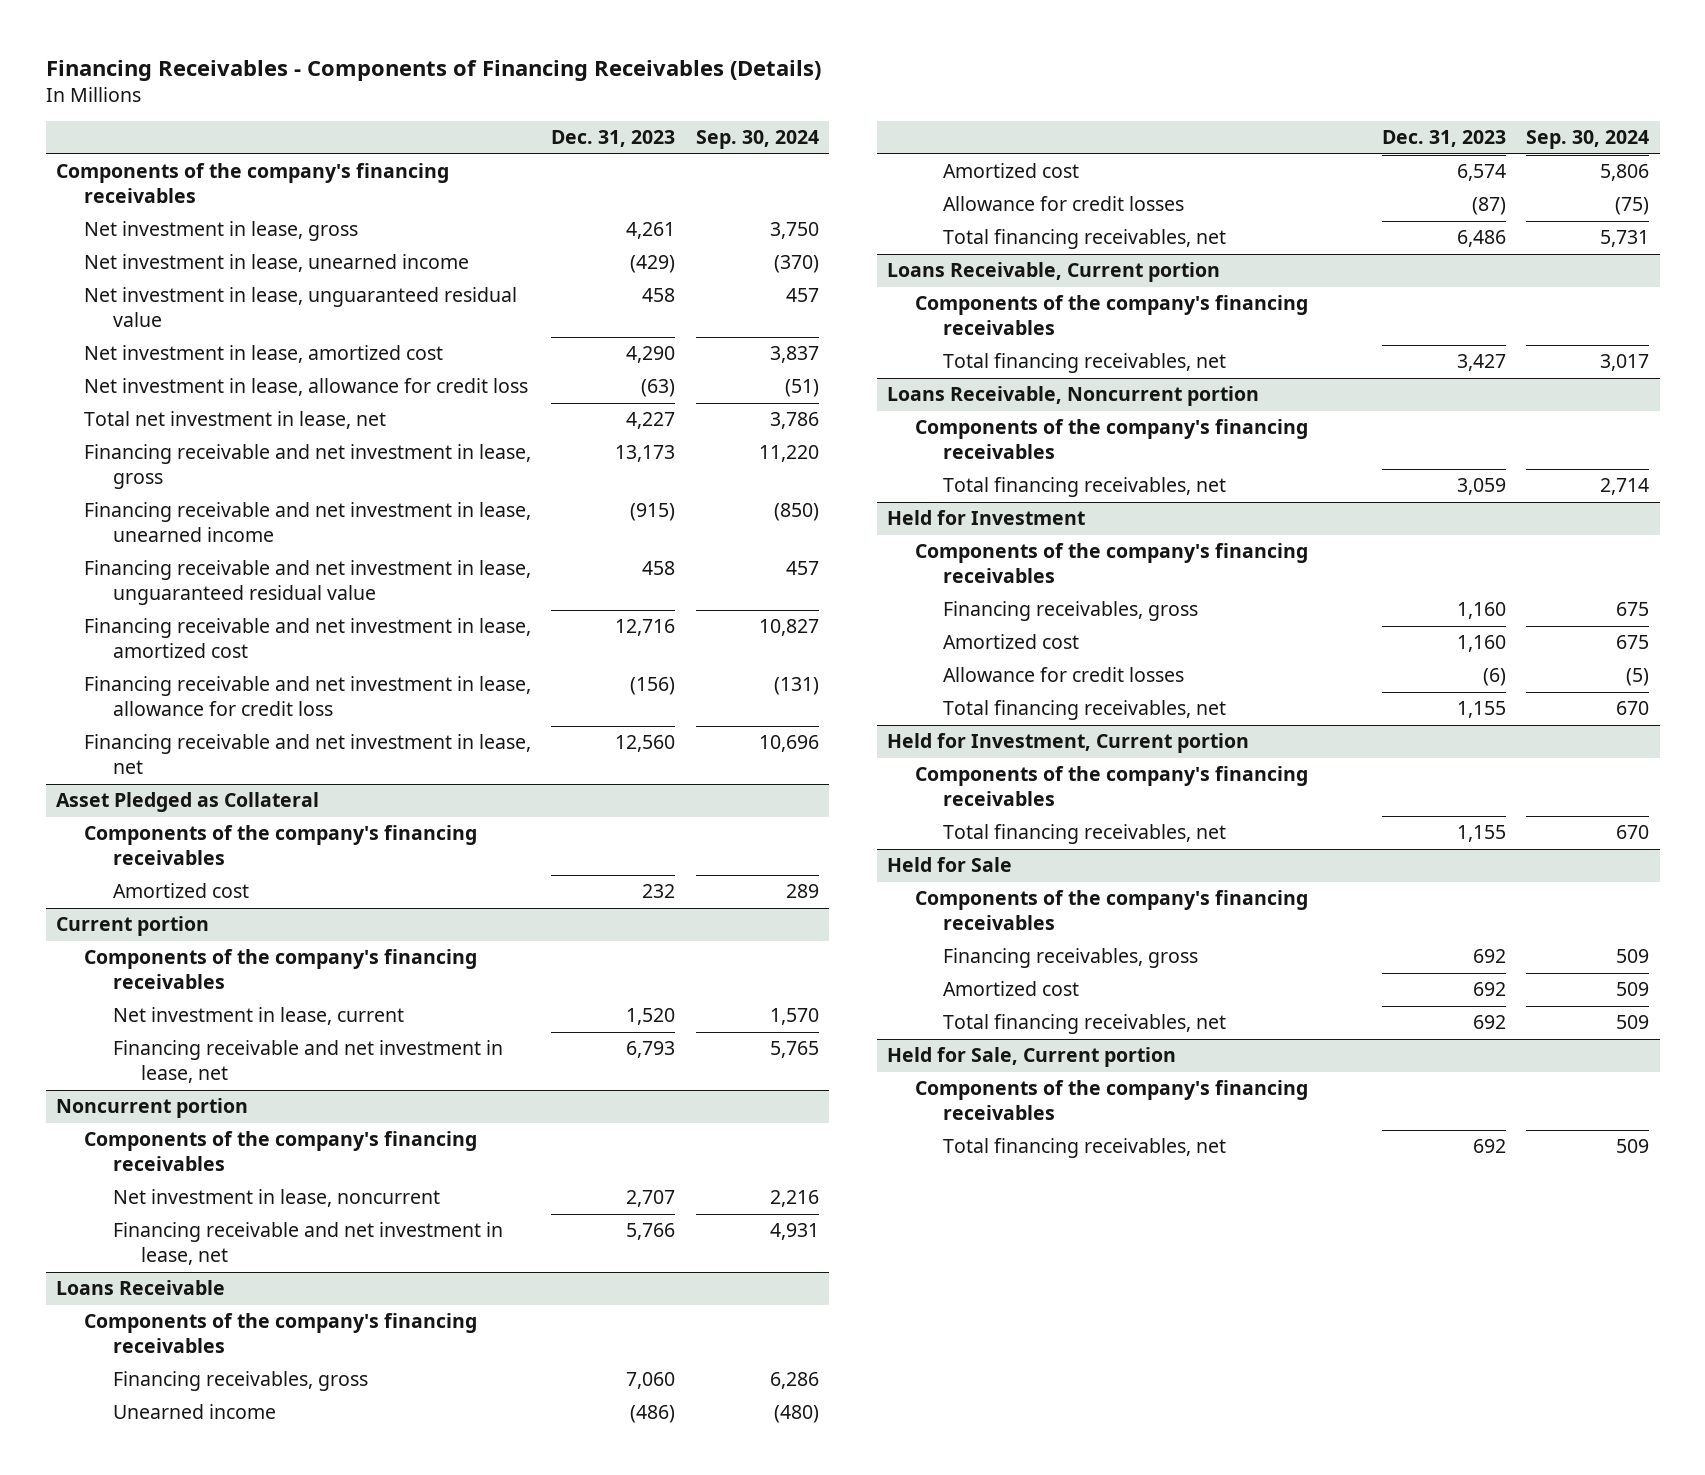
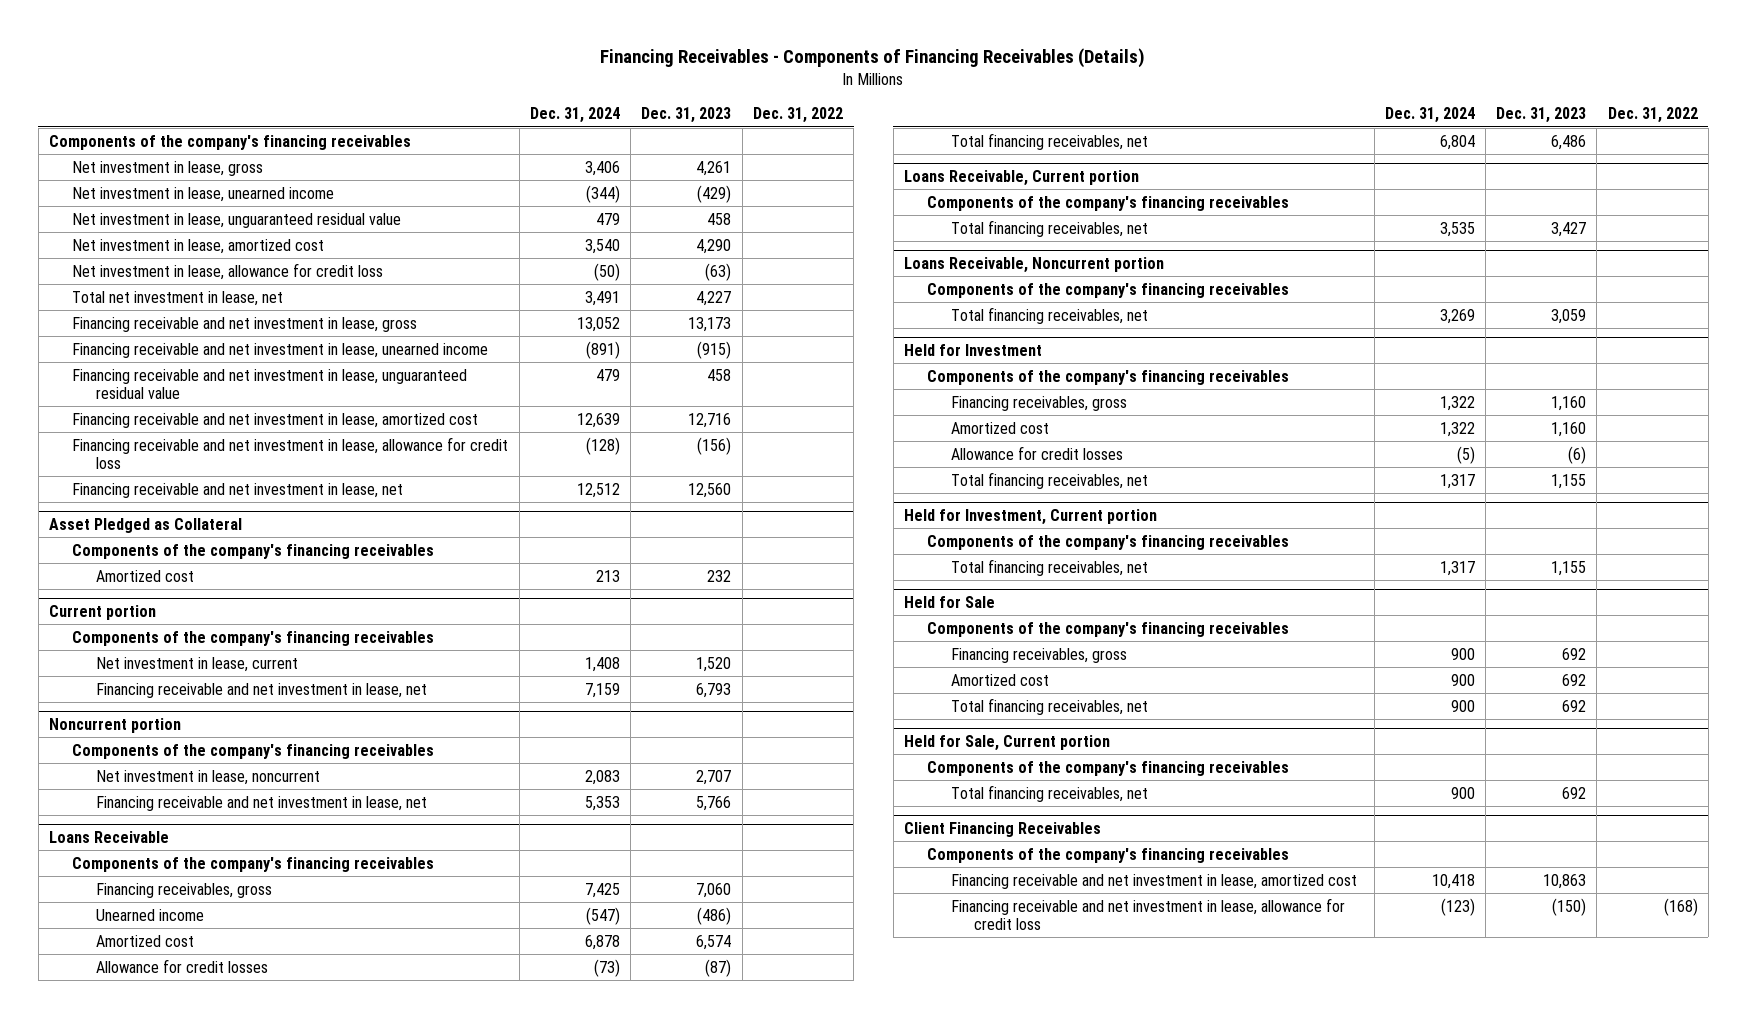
- | Dec. 31, 2023 | Sep. 30, 2024
+ | Dec. 31, 2024 | Dec. 31, 2023 | Dec. 31, 2022
+ Client Financing Receivables
+ Components of the company's financing receivables
+ Financing receivable and net investment in lease, amortized cost | 10,418 | 10,863 |
+ Financing receivable and net investment in lease, allowance for credit loss | (123) | (150) | (168)

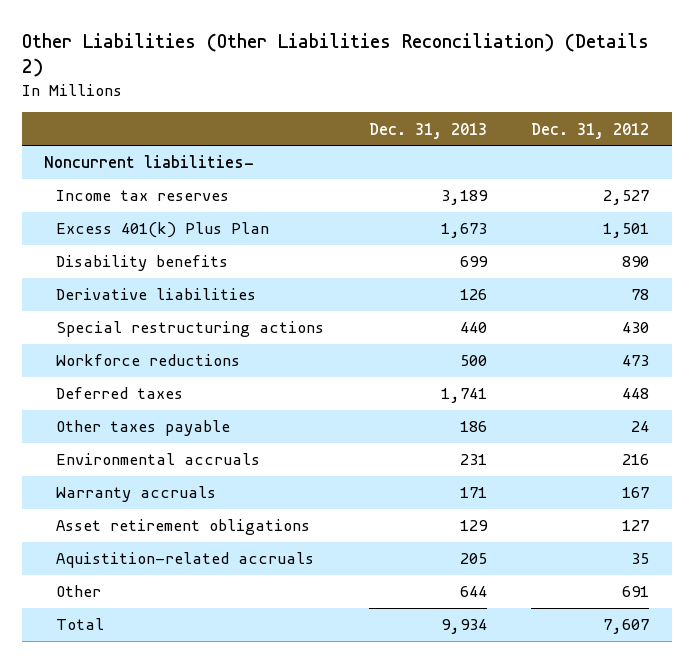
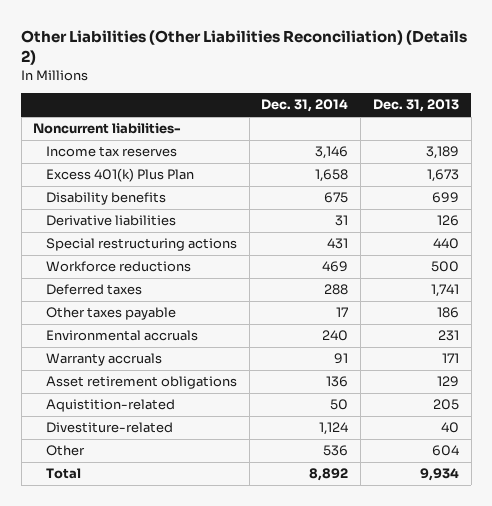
- | Dec. 31, 2013 | Dec. 31, 2012
+ | Dec. 31, 2014 | Dec. 31, 2013
- Aquistition-related accruals | 205 | 35
- Other | 644 | 691
+ Aquistition-related | 50 | 205
+ Divestiture-related | 1,124 | 40
+ Other | 536 | 604

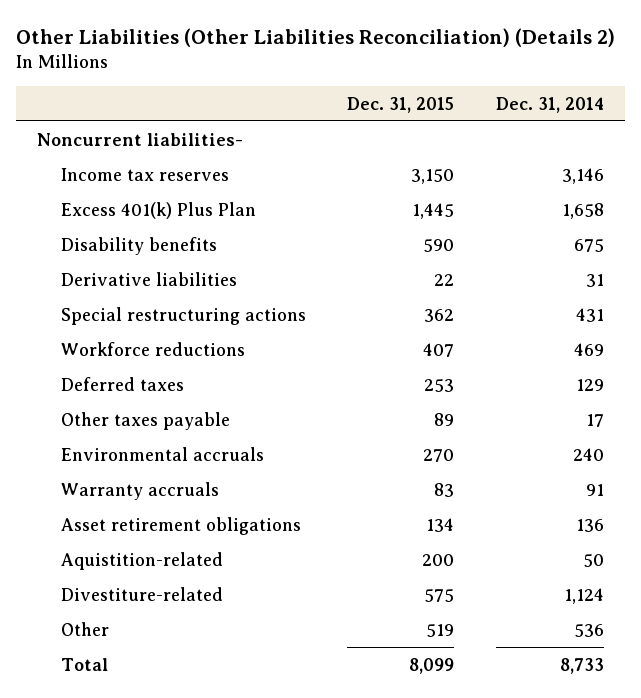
- | Dec. 31, 2014 | Dec. 31, 2013
+ | Dec. 31, 2015 | Dec. 31, 2014
- Deferred taxes | 288 | 1,741
+ Deferred taxes | 253 | 129
- Total | 8,892 | 9,934
+ Total | 8,099 | 8,733

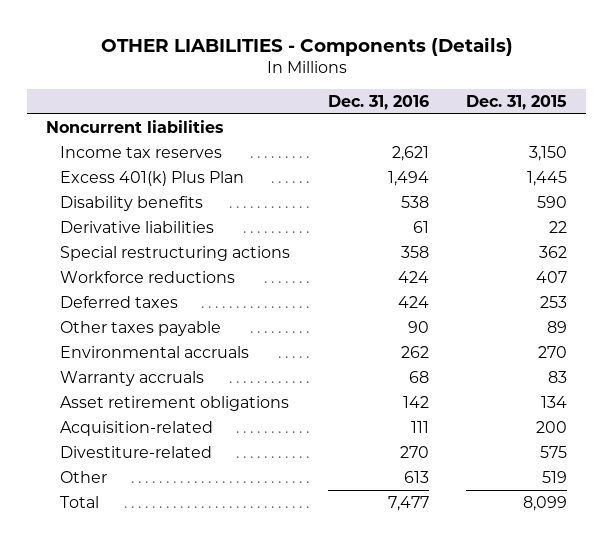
- Other Liabilities (Other Liabilities Reconciliation) (Details 2)
+ OTHER LIABILITIES - Components (Details)
- | Dec. 31, 2015 | Dec. 31, 2014
+ | Dec. 31, 2016 | Dec. 31, 2015
- Noncurrent liabilities-
+ Noncurrent liabilities
- Aquistition-related | 200 | 50
+ Acquisition-related | 111 | 200

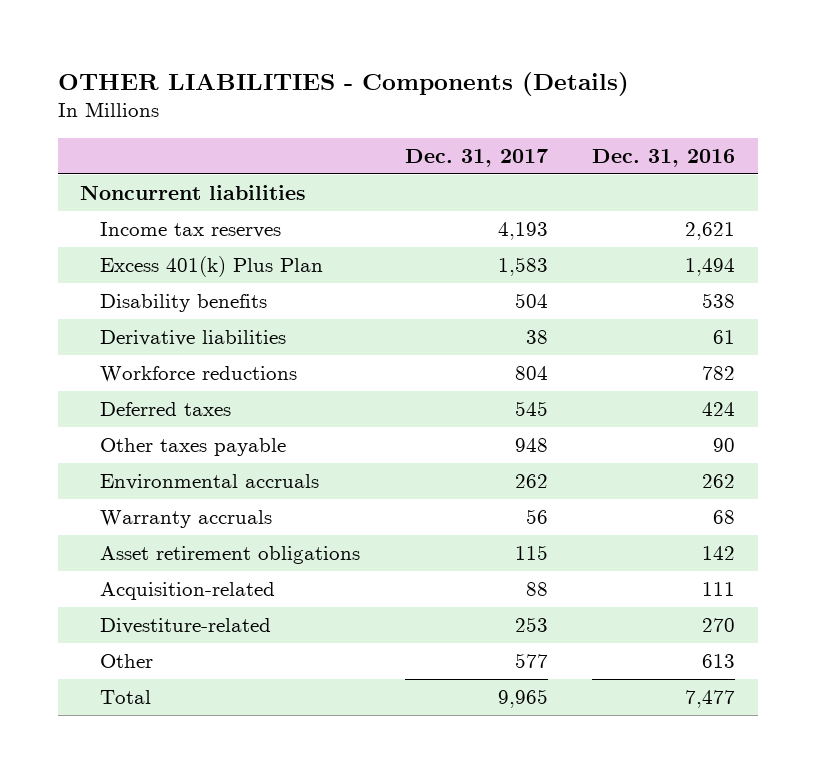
- | Dec. 31, 2016 | Dec. 31, 2015
+ | Dec. 31, 2017 | Dec. 31, 2016
- Special restructuring actions | 358 | 362
- Workforce reductions | 424 | 407
+ Workforce reductions | 804 | 782

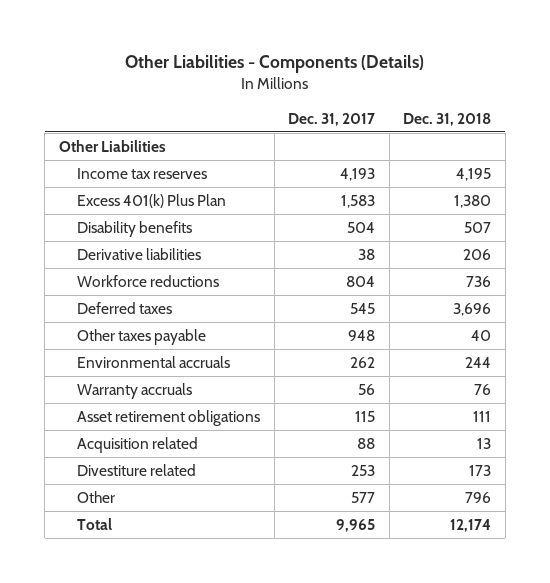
- OTHER LIABILITIES - Components (Details)
+ Other Liabilities - Components (Details)
- | Dec. 31, 2017 | Dec. 31, 2016
+ | Dec. 31, 2017 | Dec. 31, 2018
- Noncurrent liabilities
+ Other Liabilities
- Acquisition-related | 88 | 111
- Divestiture-related | 253 | 270
+ Acquisition related | 88 | 13
+ Divestiture related | 253 | 173

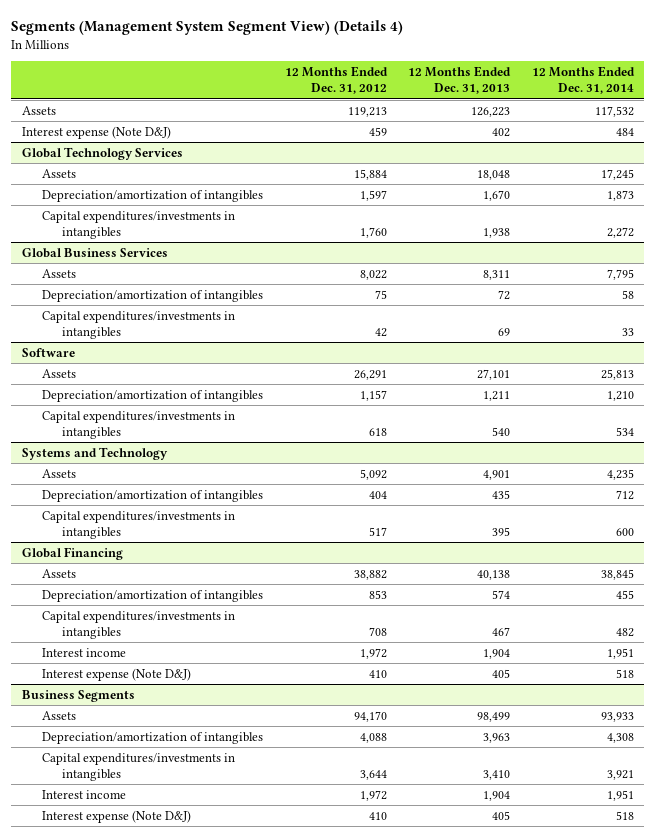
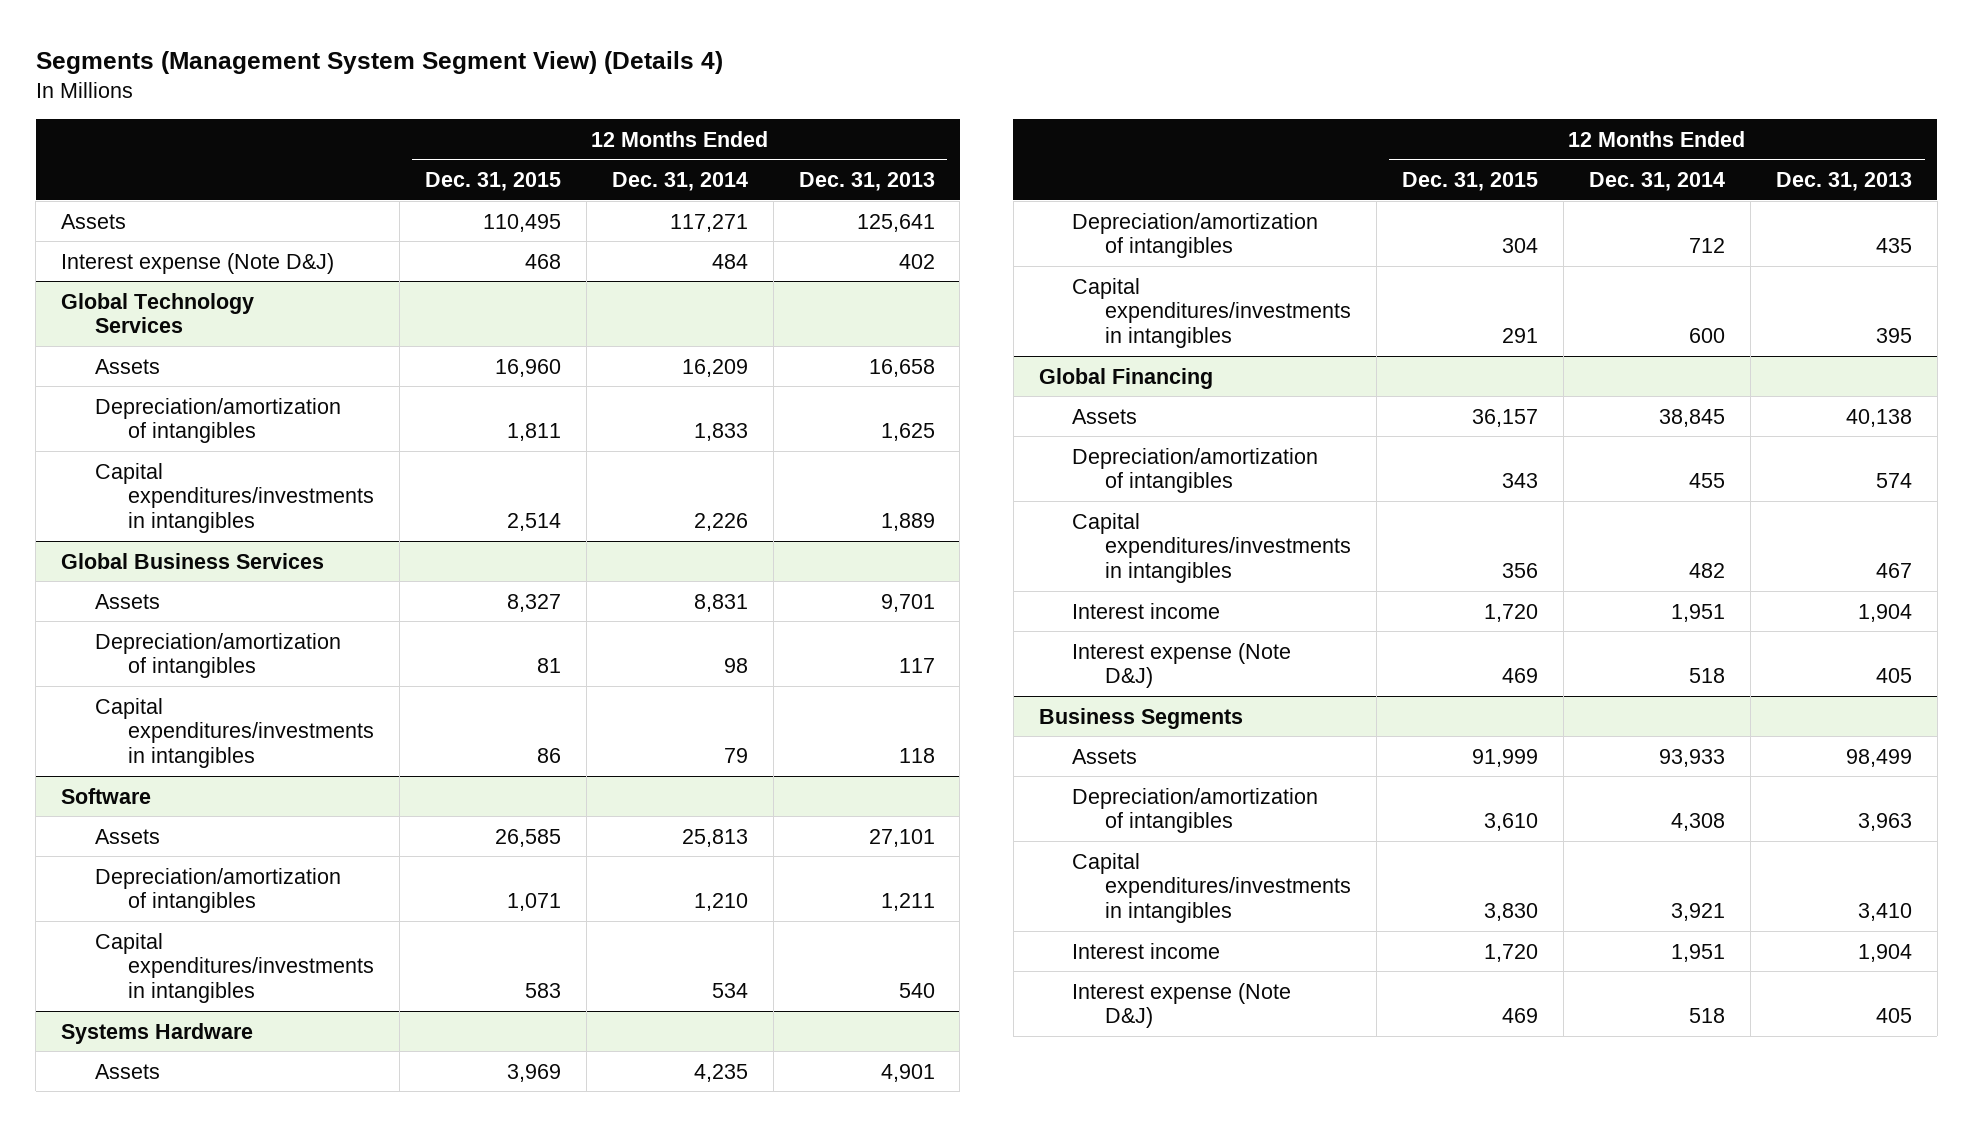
- | 12 Months Ended Dec. 31, 2012 | 12 Months Ended Dec. 31, 2013 | 12 Months Ended Dec. 31, 2014
+ | 12 Months Ended Dec. 31, 2015 | 12 Months Ended Dec. 31, 2014 | 12 Months Ended Dec. 31, 2013
- Assets | 119,213 | 126,223 | 117,532
+ Assets | 110,495 | 117,271 | 125,641
@ Global Technology Services
- Assets | 15,884 | 18,048 | 17,245
- Depreciation/amortization of intangibles | 1,597 | 1,670 | 1,873
- Capital expenditures/investments in intangibles | 1,760 | 1,938 | 2,272
+ Assets | 16,960 | 16,209 | 16,658
+ Depreciation/amortization of intangibles | 1,811 | 1,833 | 1,625
+ Capital expenditures/investments in intangibles | 2,514 | 2,226 | 1,889
@ Global Business Services
- Assets | 8,022 | 8,311 | 7,795
- Depreciation/amortization of intangibles | 75 | 72 | 58
- Capital expenditures/investments in intangibles | 42 | 69 | 33
+ Assets | 8,327 | 8,831 | 9,701
+ Depreciation/amortization of intangibles | 81 | 98 | 117
+ Capital expenditures/investments in intangibles | 86 | 79 | 118
- Systems and Technology
+ Systems Hardware

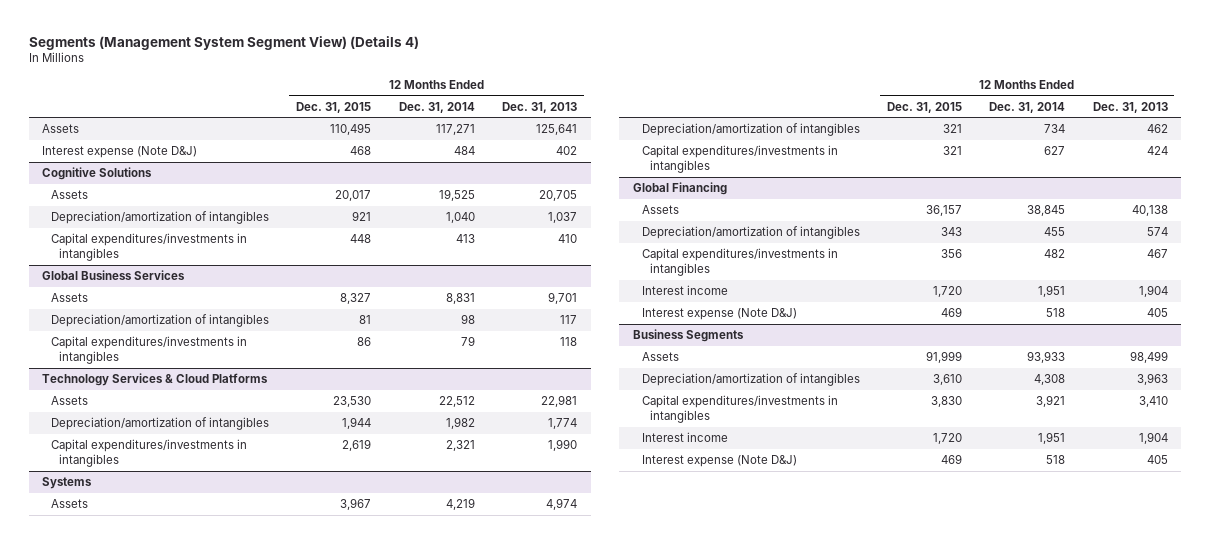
- Global Technology Services
- Assets | 16,960 | 16,209 | 16,658
- Depreciation/amortization of intangibles | 1,811 | 1,833 | 1,625
- Capital expenditures/investments in intangibles | 2,514 | 2,226 | 1,889
+ Cognitive Solutions
+ Assets | 20,017 | 19,525 | 20,705
+ Depreciation/amortization of intangibles | 921 | 1,040 | 1,037
+ Capital expenditures/investments in intangibles | 448 | 413 | 410
- Software
- Assets | 26,585 | 25,813 | 27,101
- Depreciation/amortization of intangibles | 1,071 | 1,210 | 1,211
- Capital expenditures/investments in intangibles | 583 | 534 | 540
- Systems Hardware
- Assets | 3,969 | 4,235 | 4,901
- Depreciation/amortization of intangibles | 304 | 712 | 435
- Capital expenditures/investments in intangibles | 291 | 600 | 395
+ Technology Services & Cloud Platforms
+ Assets | 23,530 | 22,512 | 22,981
+ Depreciation/amortization of intangibles | 1,944 | 1,982 | 1,774
+ Capital expenditures/investments in intangibles | 2,619 | 2,321 | 1,990
+ Systems
+ Assets | 3,967 | 4,219 | 4,974
+ Depreciation/amortization of intangibles | 321 | 734 | 462
+ Capital expenditures/investments in intangibles | 321 | 627 | 424

